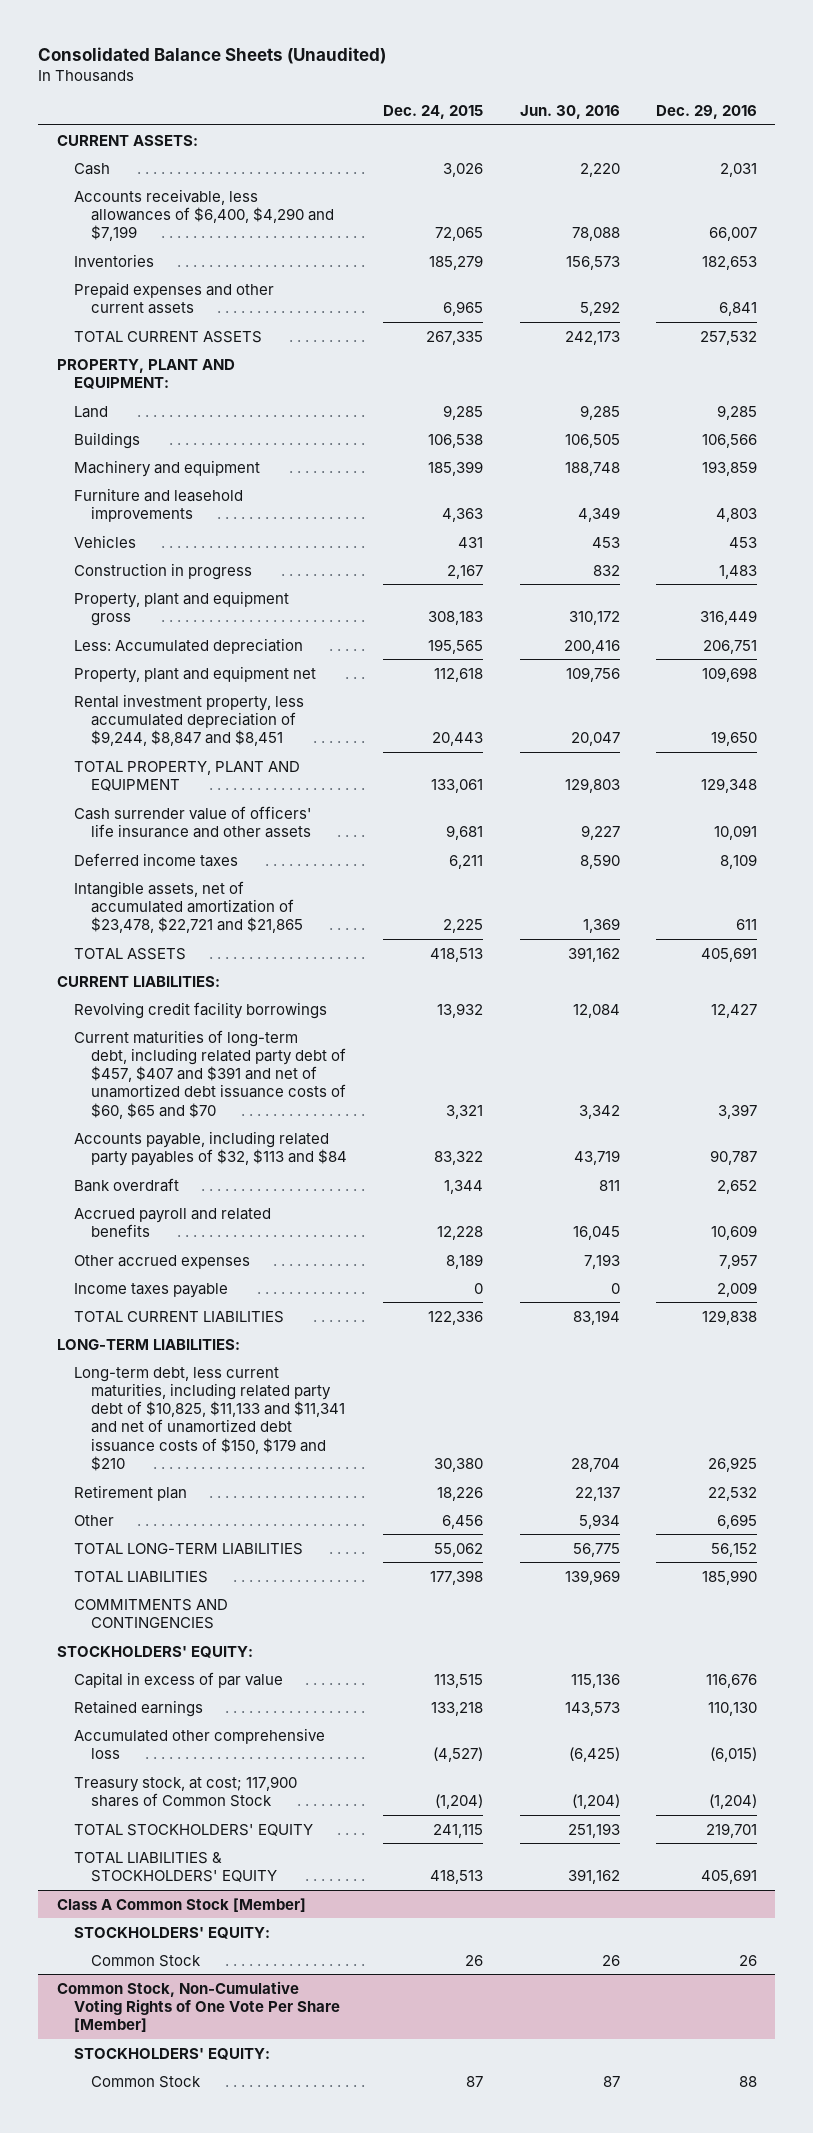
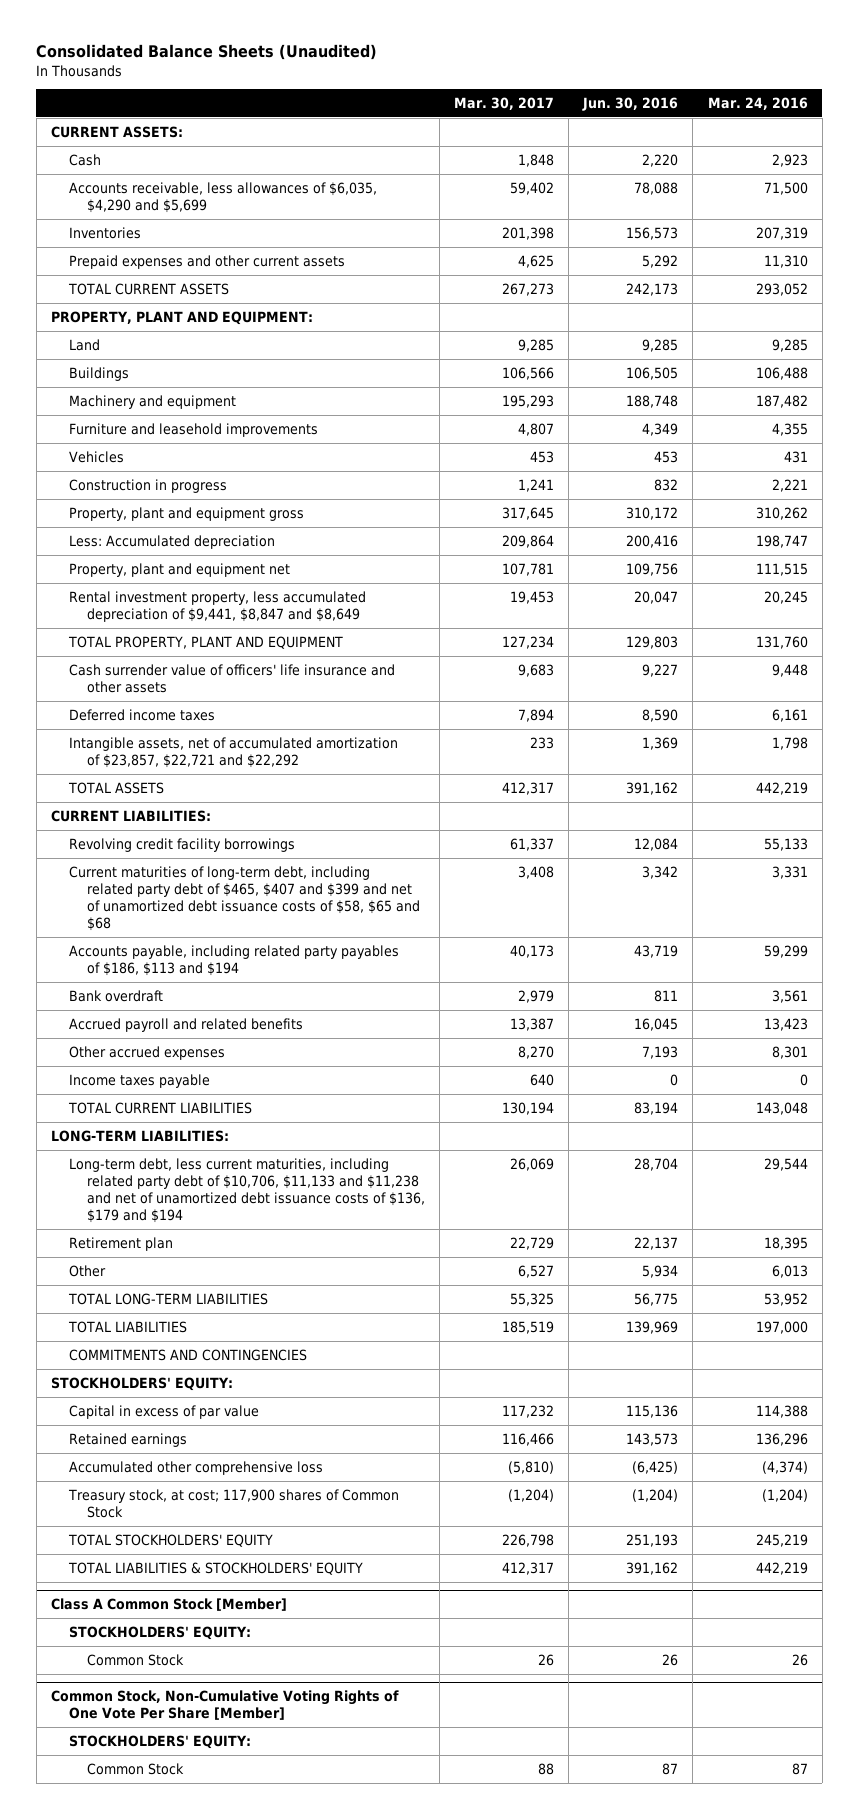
- | Dec. 24, 2015 | Jun. 30, 2016 | Dec. 29, 2016
+ | Mar. 30, 2017 | Jun. 30, 2016 | Mar. 24, 2016
- Accounts receivable, less allowances of $6,400, $4,290 and $7,199 | 72,065 | 78,088 | 66,007
+ Accounts receivable, less allowances of $6,035, $4,290 and $5,699 | 59,402 | 78,088 | 71,500
- Rental investment property, less accumulated depreciation of $9,244, $8,847 and $8,451 | 20,443 | 20,047 | 19,650
+ Rental investment property, less accumulated depreciation of $9,441, $8,847 and $8,649 | 19,453 | 20,047 | 20,245
- Intangible assets, net of accumulated amortization of $23,478, $22,721 and $21,865 | 2,225 | 1,369 | 611
+ Intangible assets, net of accumulated amortization of $23,857, $22,721 and $22,292 | 233 | 1,369 | 1,798
- Current maturities of long-term debt, including related party debt of $457, $407 and $391 and net of unamortized debt issuance costs of $60, $65 and $70 | 3,321 | 3,342 | 3,397
- Accounts payable, including related party payables of $32, $113 and $84 | 83,322 | 43,719 | 90,787
+ Current maturities of long-term debt, including related party debt of $465, $407 and $399 and net of unamortized debt issuance costs of $58, $65 and $68 | 3,408 | 3,342 | 3,331
+ Accounts payable, including related party payables of $186, $113 and $194 | 40,173 | 43,719 | 59,299
- Long-term debt, less current maturities, including related party debt of $10,825, $11,133 and $11,341 and net of unamortized debt issuance costs of $150, $179 and $210 | 30,380 | 28,704 | 26,925
+ Long-term debt, less current maturities, including related party debt of $10,706, $11,133 and $11,238 and net of unamortized debt issuance costs of $136, $179 and $194 | 26,069 | 28,704 | 29,544

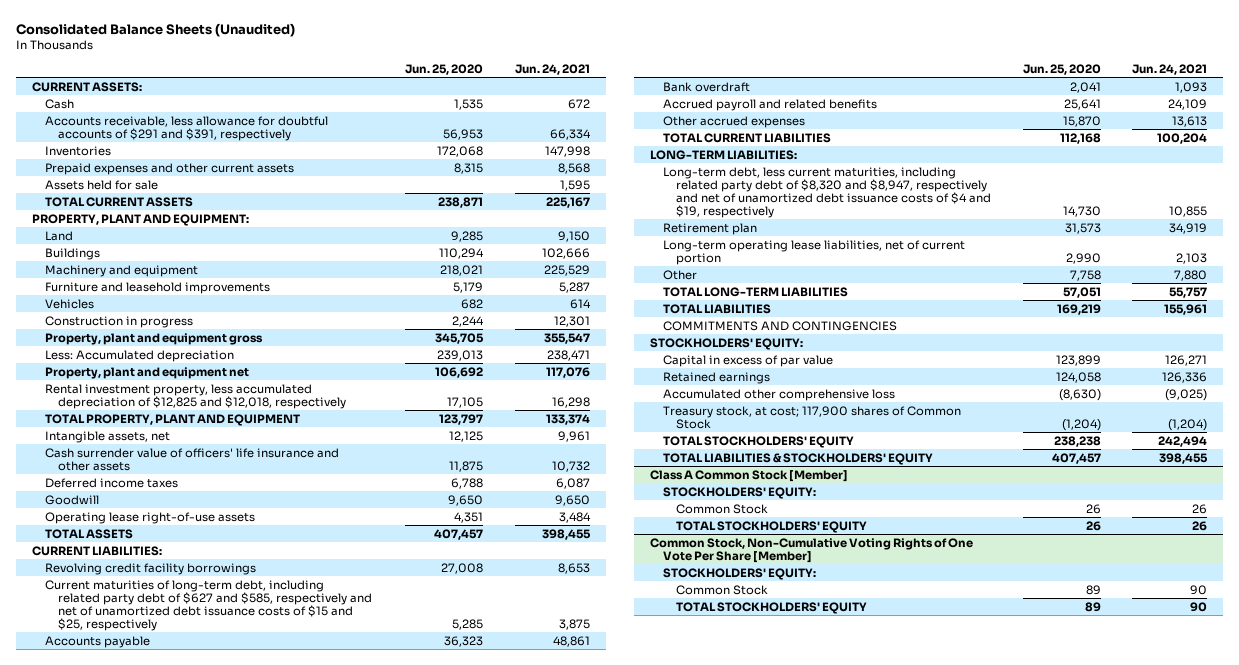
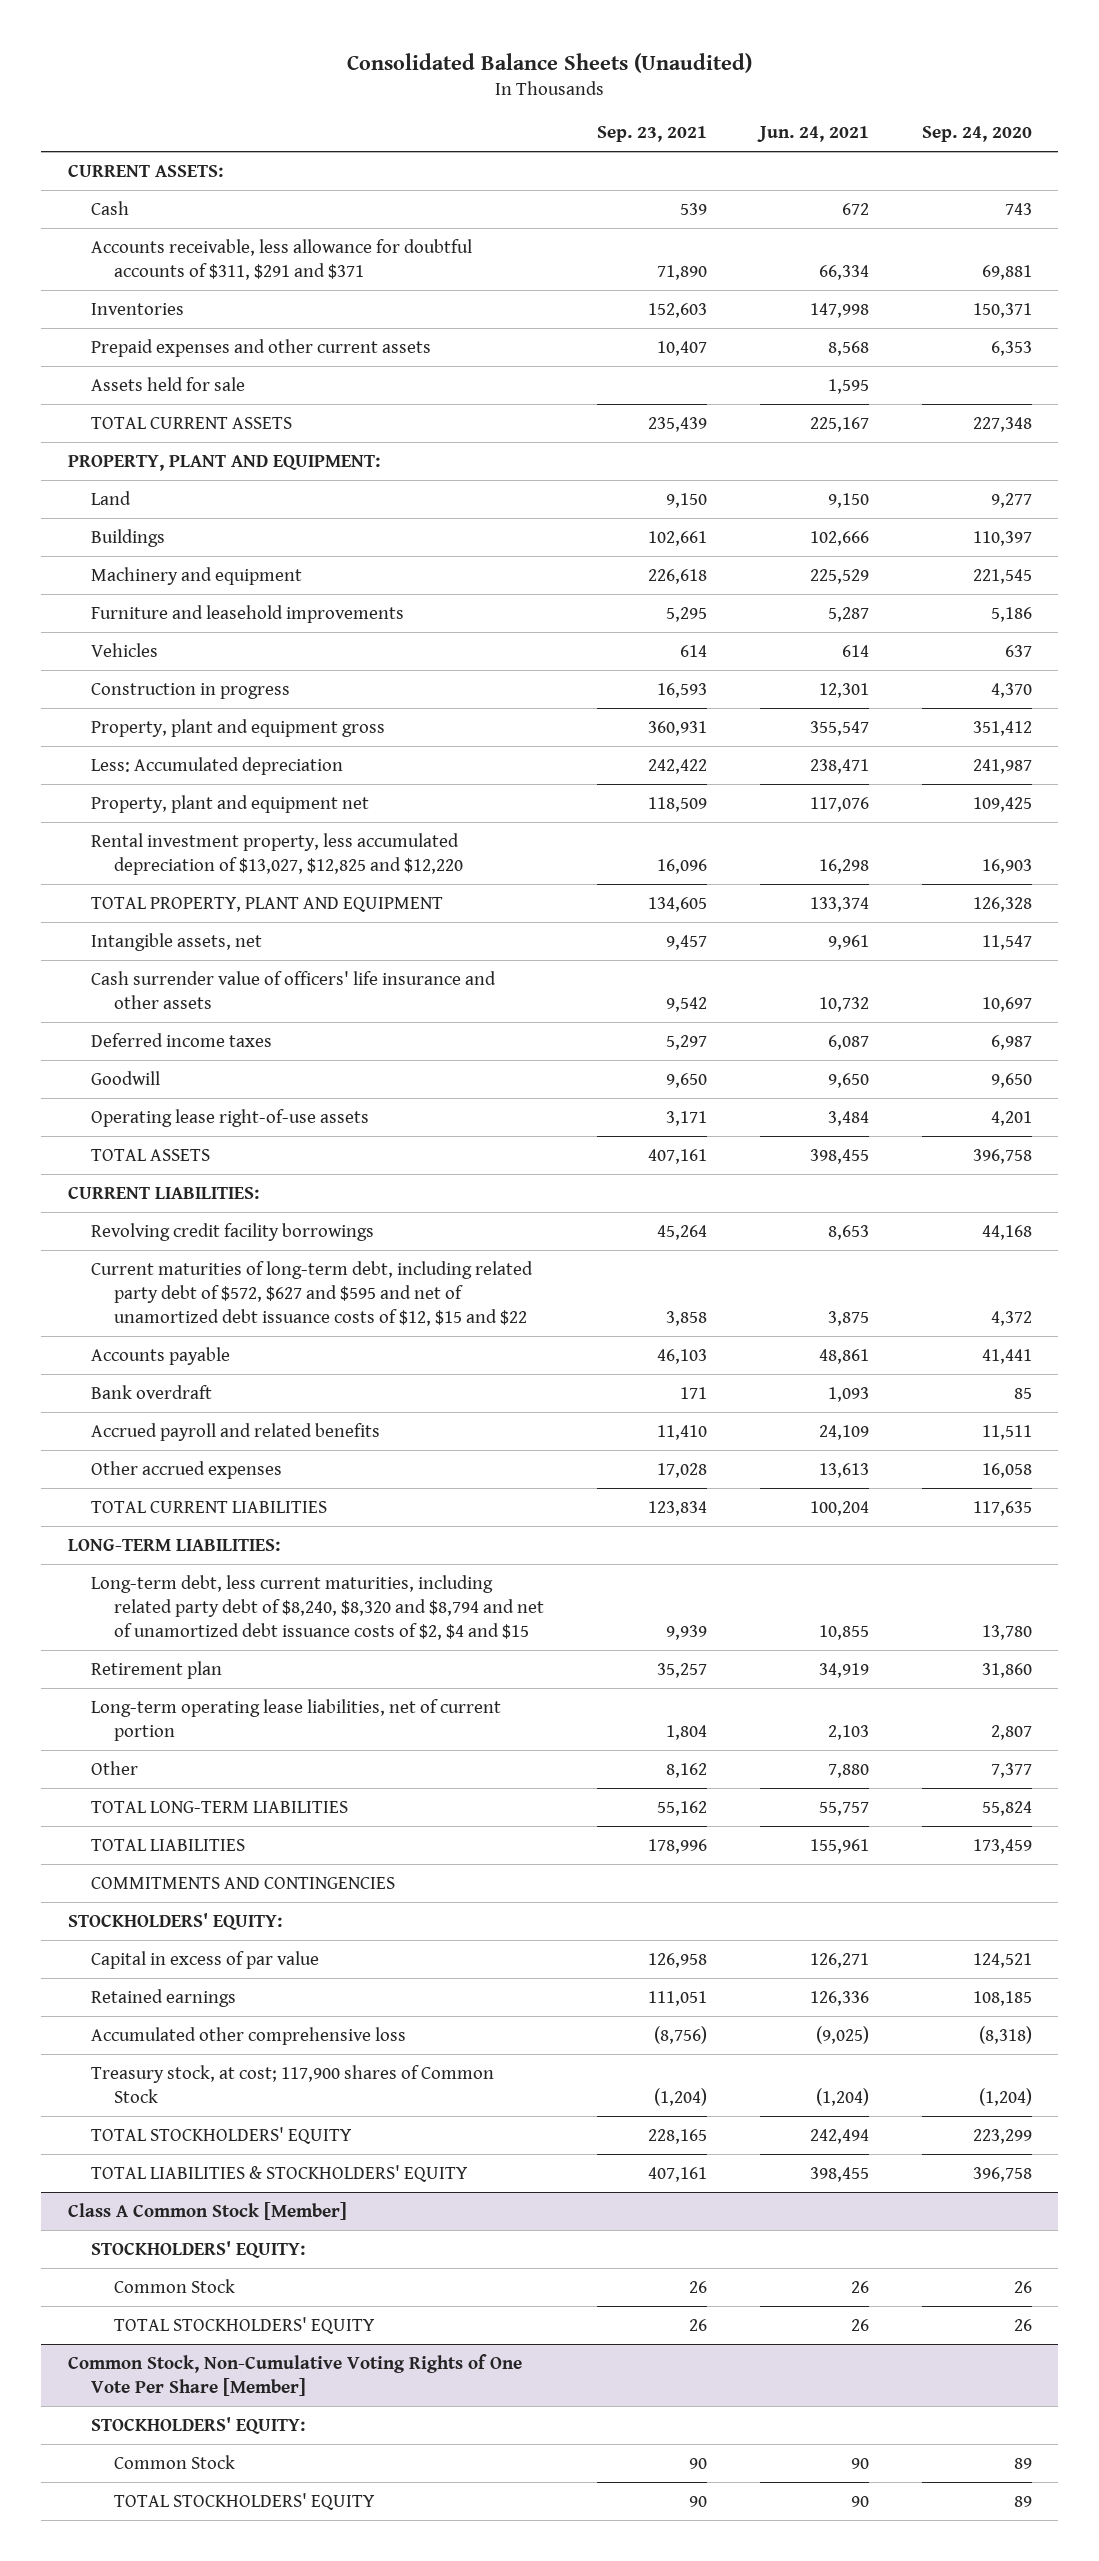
- | Jun. 25, 2020 | Jun. 24, 2021
+ | Sep. 23, 2021 | Jun. 24, 2021 | Sep. 24, 2020
- Accounts receivable, less allowance for doubtful accounts of $291 and $391, respectively | 56,953 | 66,334
+ Accounts receivable, less allowance for doubtful accounts of $311, $291 and $371 | 71,890 | 66,334 | 69,881
- Rental investment property, less accumulated depreciation of $12,825 and $12,018, respectively | 17,105 | 16,298
+ Rental investment property, less accumulated depreciation of $13,027, $12,825 and $12,220 | 16,096 | 16,298 | 16,903
- Current maturities of long-term debt, including related party debt of $627 and $585, respectively and net of unamortized debt issuance costs of $15 and $25, respectively | 5,285 | 3,875
+ Current maturities of long-term debt, including related party debt of $572, $627 and $595 and net of unamortized debt issuance costs of $12, $15 and $22 | 3,858 | 3,875 | 4,372
- Long-term debt, less current maturities, including related party debt of $8,320 and $8,947, respectively and net of unamortized debt issuance costs of $4 and $19, respectively | 14,730 | 10,855
+ Long-term debt, less current maturities, including related party debt of $8,240, $8,320 and $8,794 and net of unamortized debt issuance costs of $2, $4 and $15 | 9,939 | 10,855 | 13,780

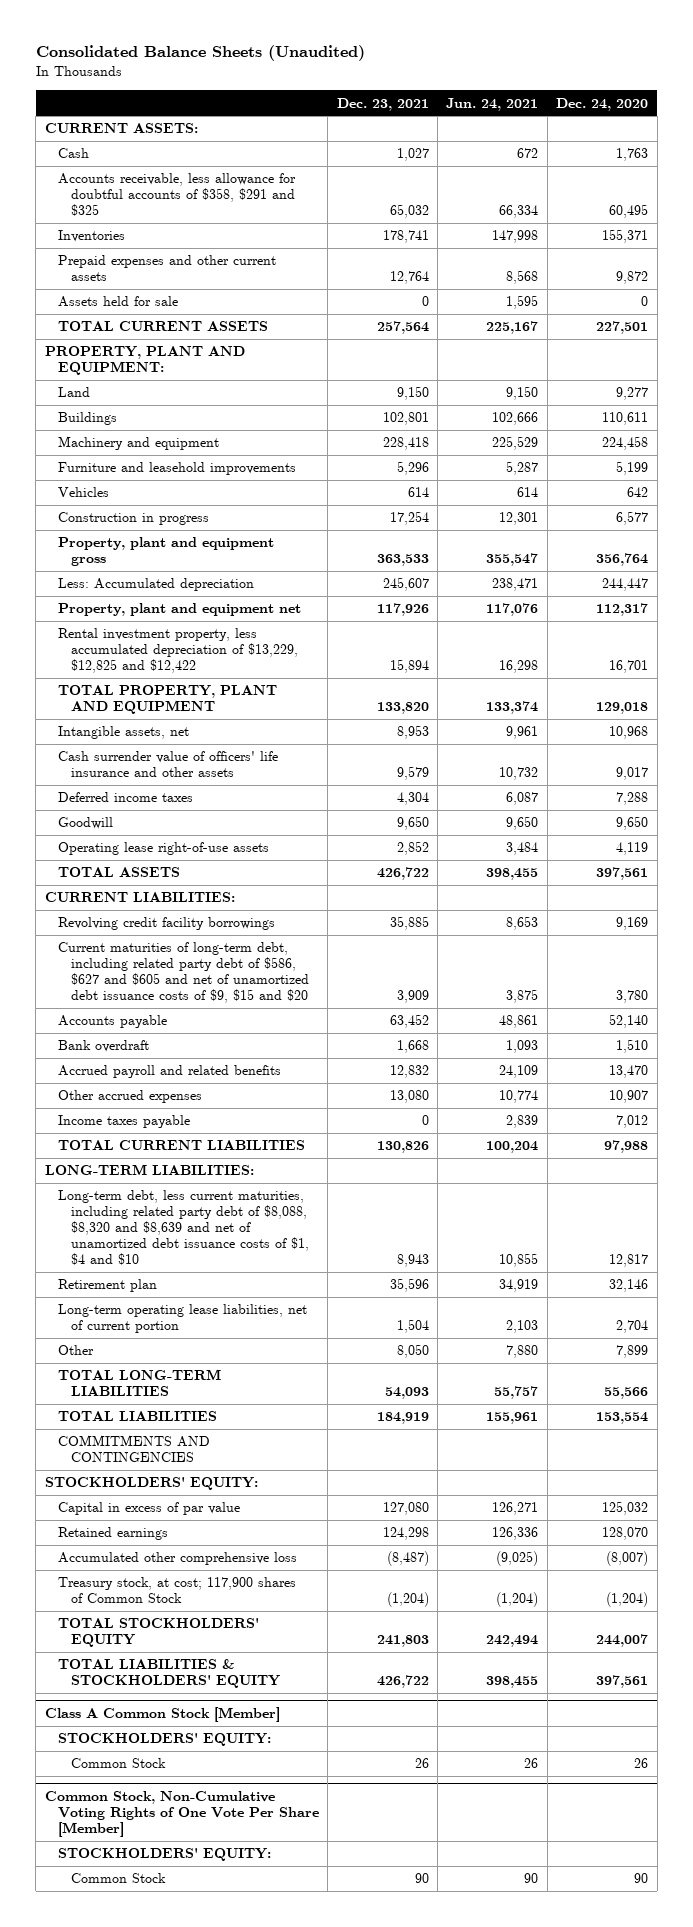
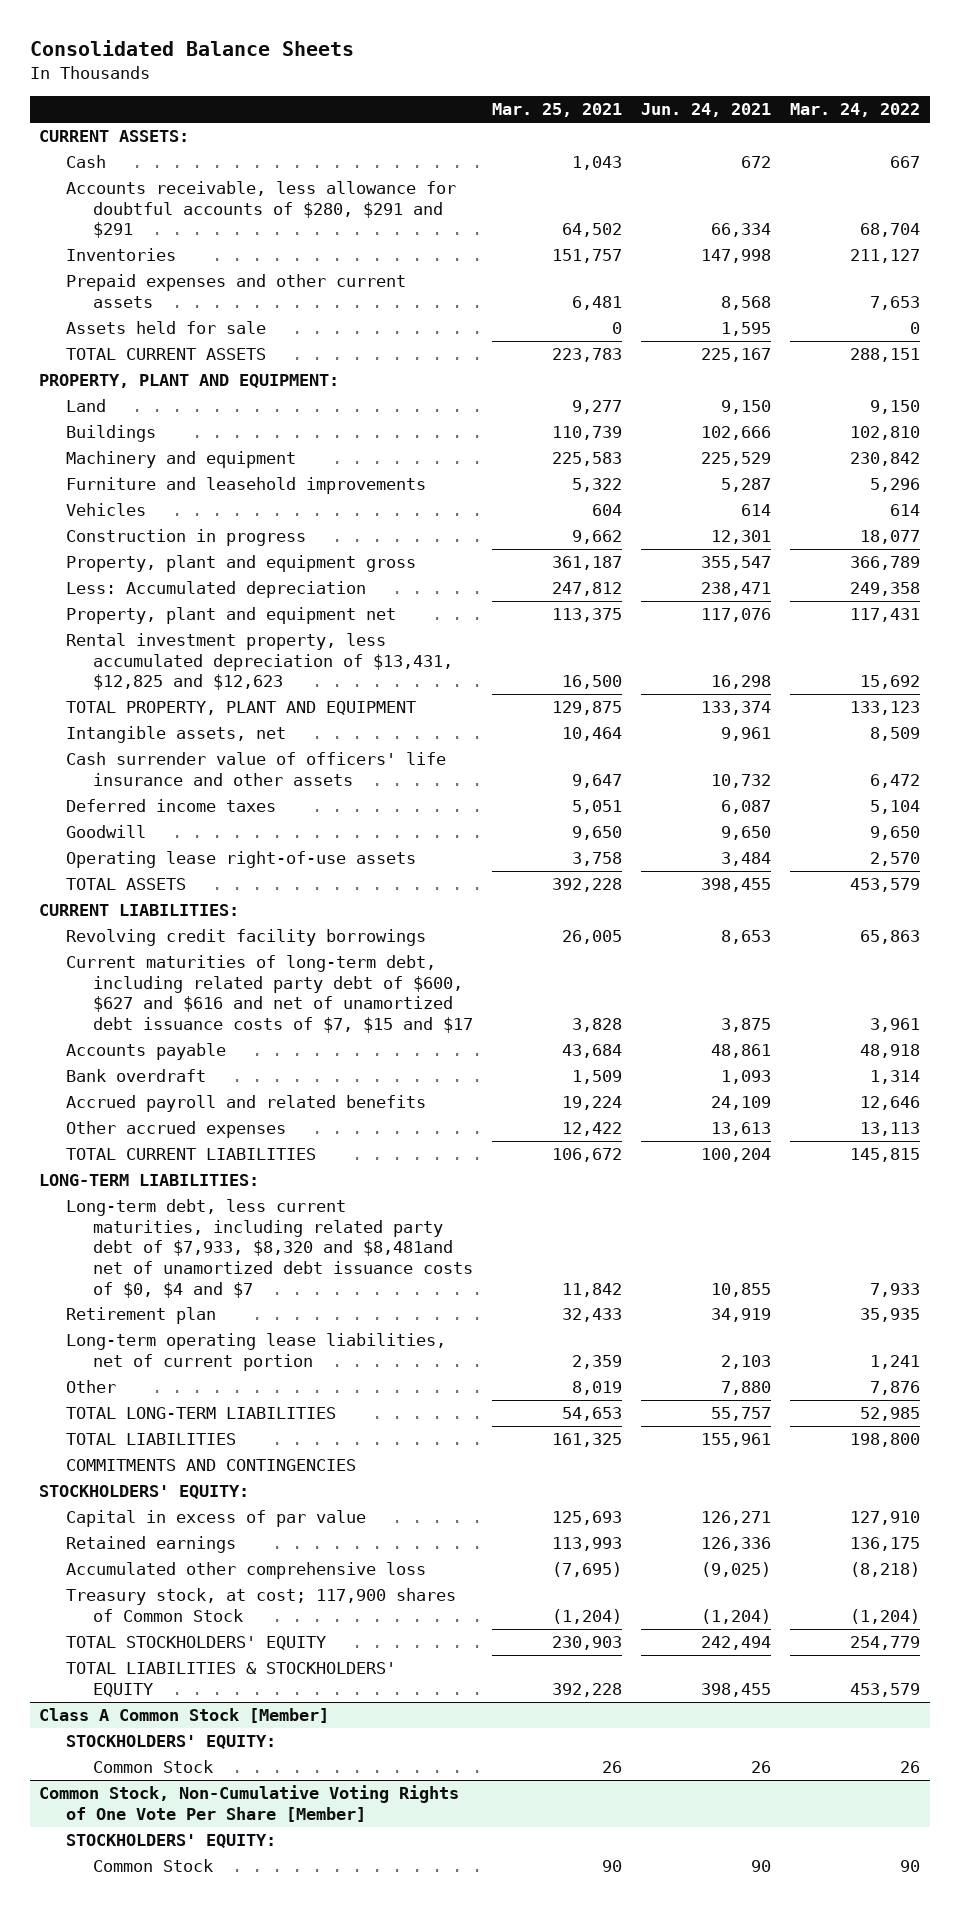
- Consolidated Balance Sheets (Unaudited)
+ Consolidated Balance Sheets
- | Dec. 23, 2021 | Jun. 24, 2021 | Dec. 24, 2020
+ | Mar. 25, 2021 | Jun. 24, 2021 | Mar. 24, 2022
- Accounts receivable, less allowance for doubtful accounts of $358, $291 and $325 | 65,032 | 66,334 | 60,495
+ Accounts receivable, less allowance for doubtful accounts of $280, $291 and $291 | 64,502 | 66,334 | 68,704
- Rental investment property, less accumulated depreciation of $13,229, $12,825 and $12,422 | 15,894 | 16,298 | 16,701
+ Rental investment property, less accumulated depreciation of $13,431, $12,825 and $12,623 | 16,500 | 16,298 | 15,692
- Current maturities of long-term debt, including related party debt of $586, $627 and $605 and net of unamortized debt issuance costs of $9, $15 and $20 | 3,909 | 3,875 | 3,780
+ Current maturities of long-term debt, including related party debt of $600, $627 and $616 and net of unamortized debt issuance costs of $7, $15 and $17 | 3,828 | 3,875 | 3,961
- Other accrued expenses | 13,080 | 10,774 | 10,907
- Income taxes payable | 0 | 2,839 | 7,012
+ Other accrued expenses | 12,422 | 13,613 | 13,113
- Long-term debt, less current maturities, including related party debt of $8,088, $8,320 and $8,639 and net of unamortized debt issuance costs of $1, $4 and $10 | 8,943 | 10,855 | 12,817
+ Long-term debt, less current maturities, including related party debt of $7,933, $8,320 and $8,481and net of unamortized debt issuance costs of $0, $4 and $7 | 11,842 | 10,855 | 7,933

